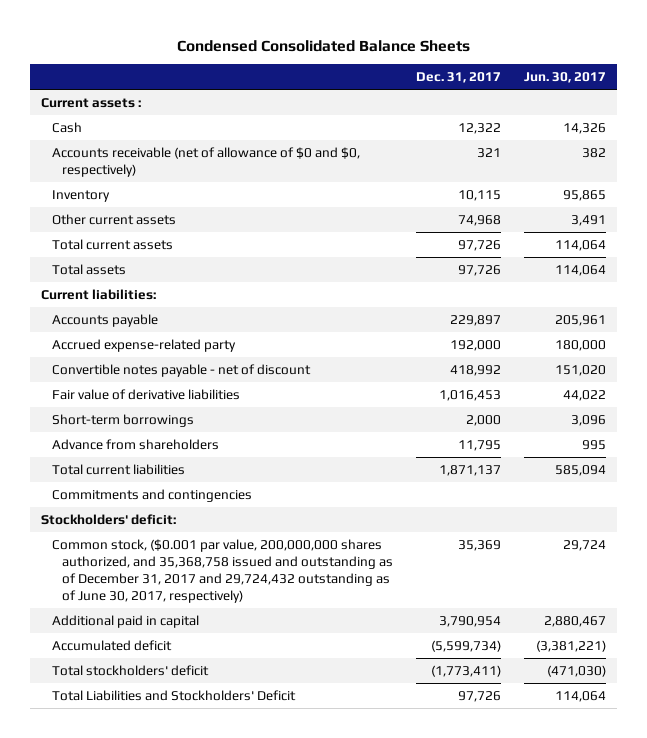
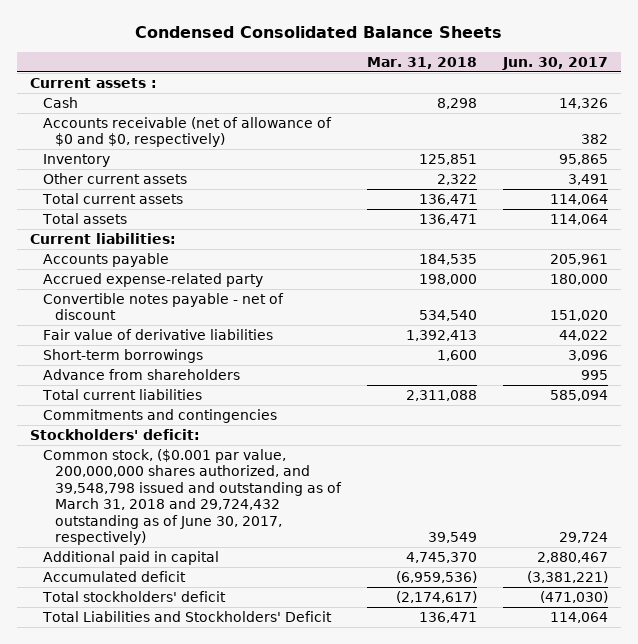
- | Dec. 31, 2017 | Jun. 30, 2017
+ | Mar. 31, 2018 | Jun. 30, 2017
- Common stock, ($0.001 par value, 200,000,000 shares authorized, and 35,368,758 issued and outstanding as of December 31, 2017 and 29,724,432 outstanding as of June 30, 2017, respectively) | 35,369 | 29,724
+ Common stock, ($0.001 par value, 200,000,000 shares authorized, and 39,548,798 issued and outstanding as of March 31, 2018 and 29,724,432 outstanding as of June 30, 2017, respectively) | 39,549 | 29,724

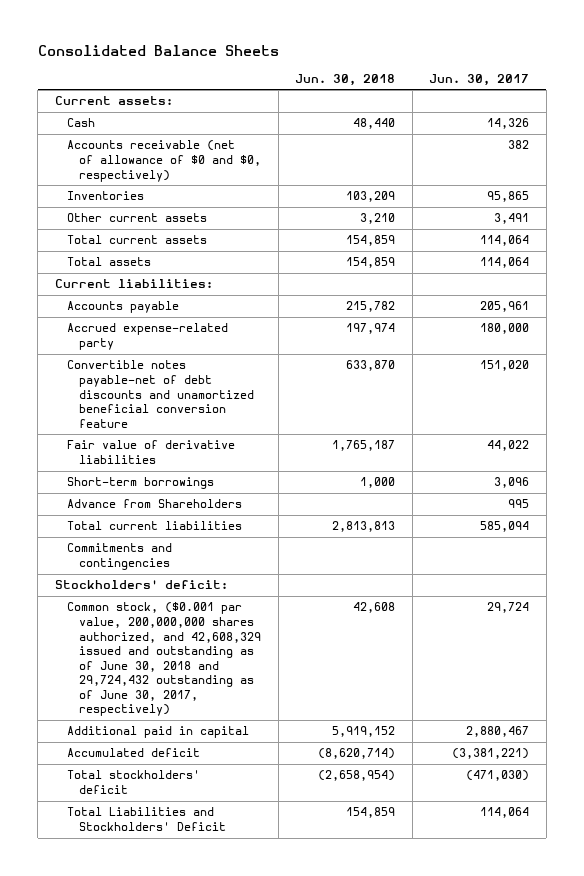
- Condensed Consolidated Balance Sheets
+ Consolidated Balance Sheets
- | Mar. 31, 2018 | Jun. 30, 2017
+ | Jun. 30, 2018 | Jun. 30, 2017
- Current assets :
+ Current assets:
- Inventory | 125,851 | 95,865
+ Inventories | 103,209 | 95,865
- Convertible notes payable - net of discount | 534,540 | 151,020
+ Convertible notes payable-net of debt discounts and unamortized beneficial conversion feature | 633,870 | 151,020
- Advance from shareholders | | 995
+ Advance from Shareholders | | 995
- Common stock, ($0.001 par value, 200,000,000 shares authorized, and 39,548,798 issued and outstanding as of March 31, 2018 and 29,724,432 outstanding as of June 30, 2017, respectively) | 39,549 | 29,724
+ Common stock, ($0.001 par value, 200,000,000 shares authorized, and 42,608,329 issued and outstanding as of June 30, 2018 and 29,724,432 outstanding as of June 30, 2017, respectively) | 42,608 | 29,724

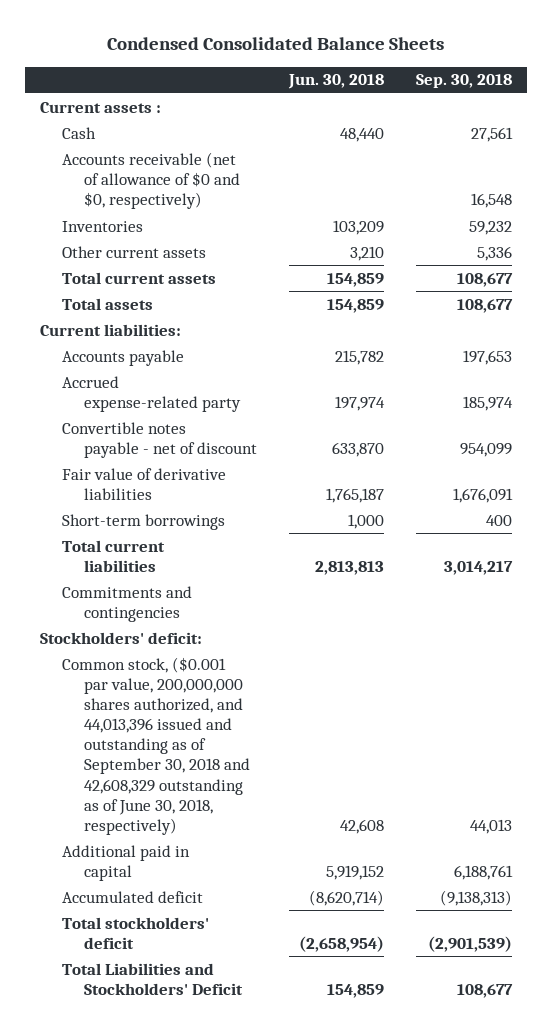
- Consolidated Balance Sheets
+ Condensed Consolidated Balance Sheets
- | Jun. 30, 2018 | Jun. 30, 2017
+ | Jun. 30, 2018 | Sep. 30, 2018
- Current assets:
+ Current assets :
- Convertible notes payable-net of debt discounts and unamortized beneficial conversion feature | 633,870 | 151,020
+ Convertible notes payable - net of discount | 633,870 | 954,099
- Advance from Shareholders | | 995
- Common stock, ($0.001 par value, 200,000,000 shares authorized, and 42,608,329 issued and outstanding as of June 30, 2018 and 29,724,432 outstanding as of June 30, 2017, respectively) | 42,608 | 29,724
+ Common stock, ($0.001 par value, 200,000,000 shares authorized, and 44,013,396 issued and outstanding as of September 30, 2018 and 42,608,329 outstanding as of June 30, 2018, respectively) | 42,608 | 44,013

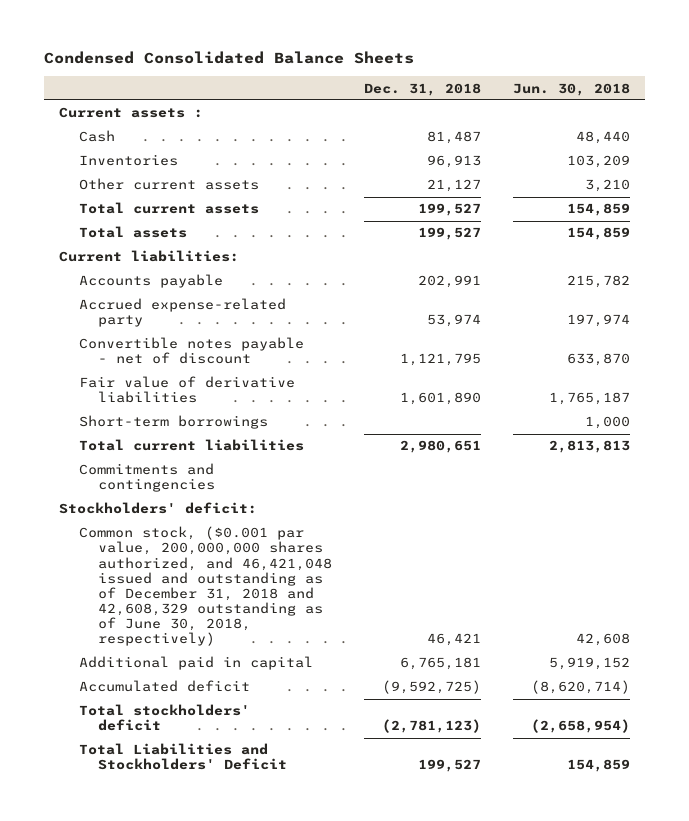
- | Jun. 30, 2018 | Sep. 30, 2018
+ | Dec. 31, 2018 | Jun. 30, 2018
- Accounts receivable (net of allowance of $0 and $0, respectively) | | 16,548
- Common stock, ($0.001 par value, 200,000,000 shares authorized, and 44,013,396 issued and outstanding as of September 30, 2018 and 42,608,329 outstanding as of June 30, 2018, respectively) | 42,608 | 44,013
+ Common stock, ($0.001 par value, 200,000,000 shares authorized, and 46,421,048 issued and outstanding as of December 31, 2018 and 42,608,329 outstanding as of June 30, 2018, respectively) | 46,421 | 42,608

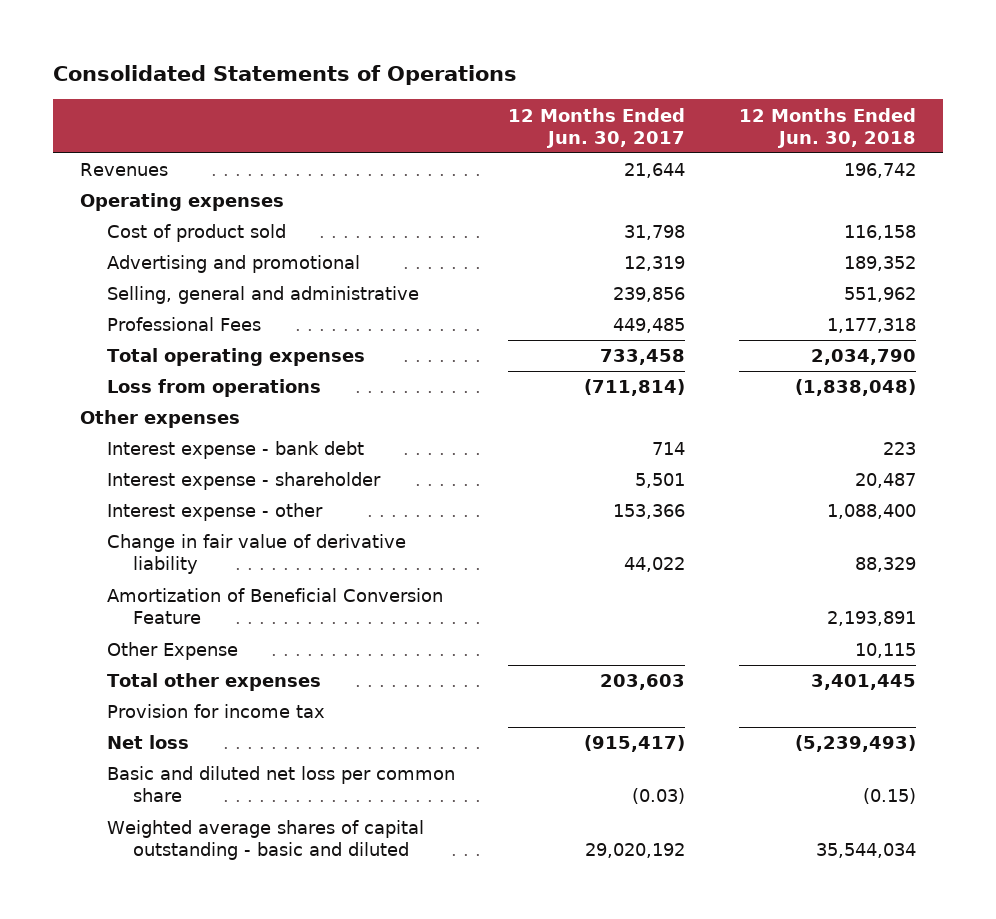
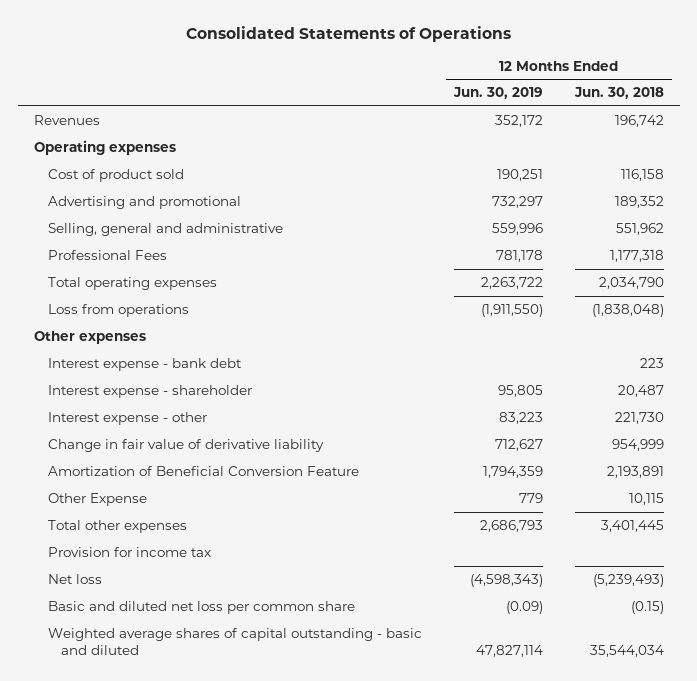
- | 12 Months Ended Jun. 30, 2017 | 12 Months Ended Jun. 30, 2018
+ | 12 Months Ended Jun. 30, 2019 | 12 Months Ended Jun. 30, 2018
- Interest expense - other | 153,366 | 1,088,400
- Change in fair value of derivative liability | 44,022 | 88,329
+ Interest expense - other | 83,223 | 221,730
+ Change in fair value of derivative liability | 712,627 | 954,999

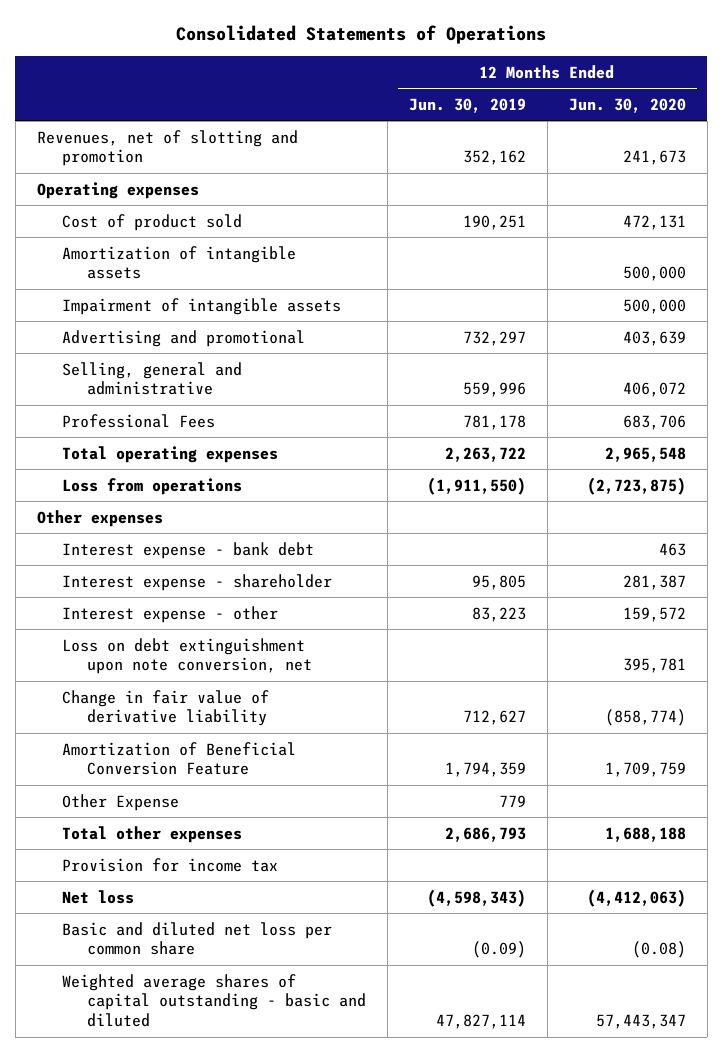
- | 12 Months Ended Jun. 30, 2019 | 12 Months Ended Jun. 30, 2018
+ | 12 Months Ended Jun. 30, 2019 | 12 Months Ended Jun. 30, 2020
- Revenues | 352,172 | 196,742
+ Revenues, net of slotting and promotion | 352,162 | 241,673
+ Amortization of intangible assets | | 500,000
+ Impairment of intangible assets | | 500,000
+ Loss on debt extinguishment upon note conversion, net | | 395,781

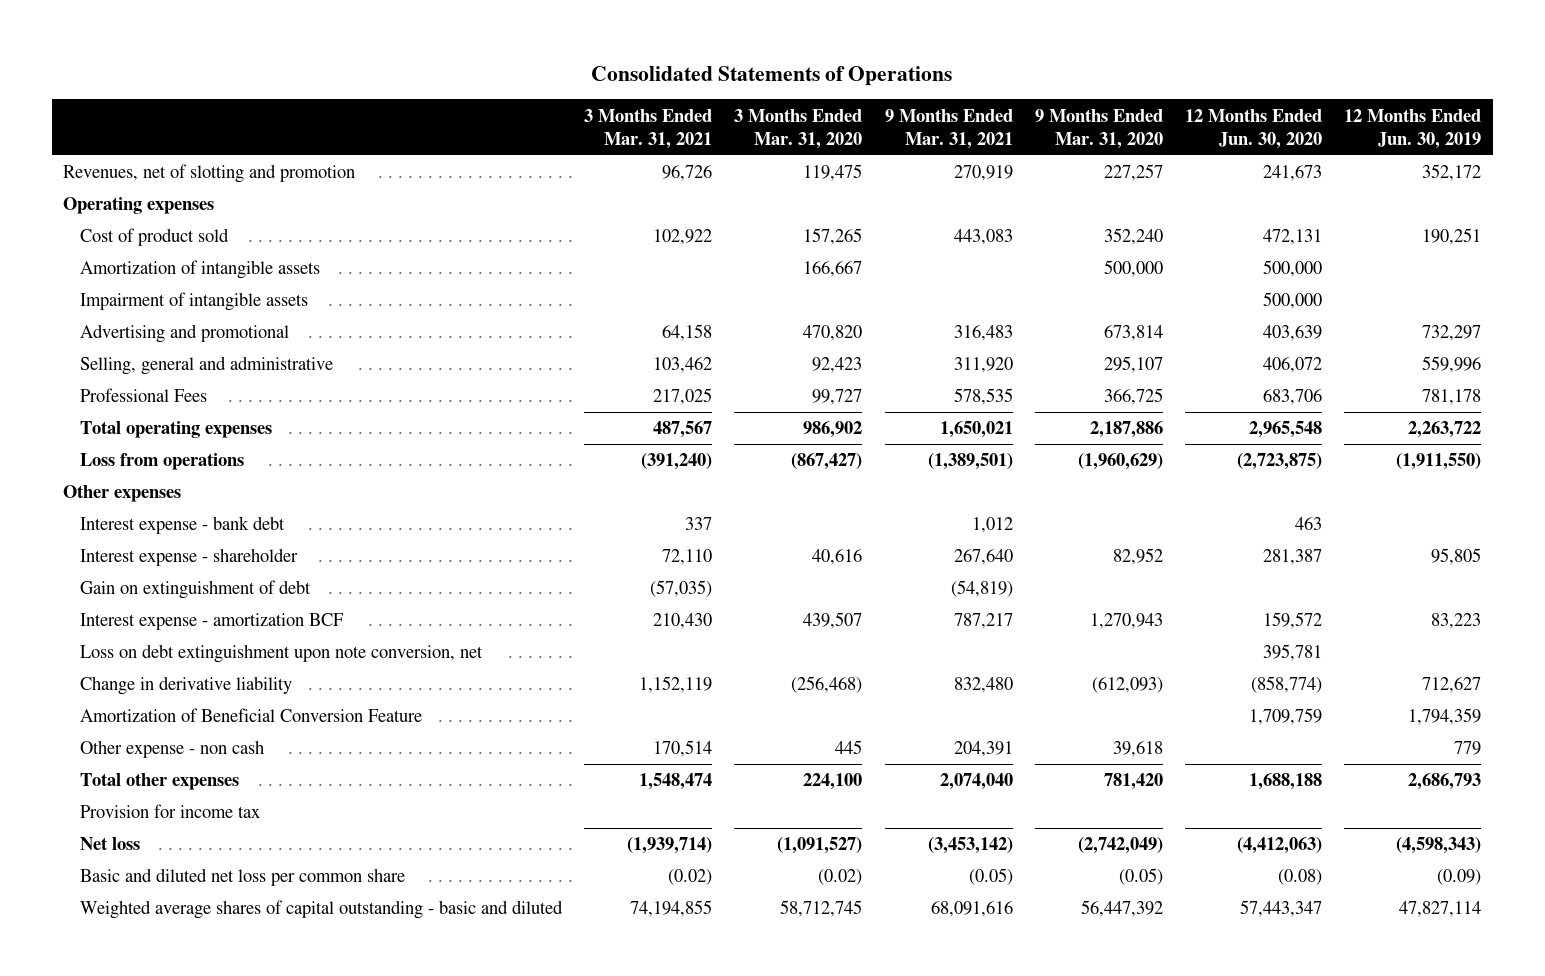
- | 12 Months Ended Jun. 30, 2019 | 12 Months Ended Jun. 30, 2020
+ | 3 Months Ended Mar. 31, 2021 | 3 Months Ended Mar. 31, 2020 | 9 Months Ended Mar. 31, 2021 | 9 Months Ended Mar. 31, 2020 | 12 Months Ended Jun. 30, 2020 | 12 Months Ended Jun. 30, 2019
- Revenues, net of slotting and promotion | 352,162 | 241,673
+ Revenues, net of slotting and promotion | 96,726 | 119,475 | 270,919 | 227,257 | 241,673 | 352,172
- Interest expense - other | 83,223 | 159,572
+ Gain on extinguishment of debt | (57,035) | | (54,819) | | |
+ Interest expense - amortization BCF | 210,430 | 439,507 | 787,217 | 1,270,943 | 159,572 | 83,223
- Change in fair value of derivative liability | 712,627 | (858,774)
+ Change in derivative liability | 1,152,119 | (256,468) | 832,480 | (612,093) | (858,774) | 712,627
- Other Expense | 779 |
+ Other expense - non cash | 170,514 | 445 | 204,391 | 39,618 | | 779

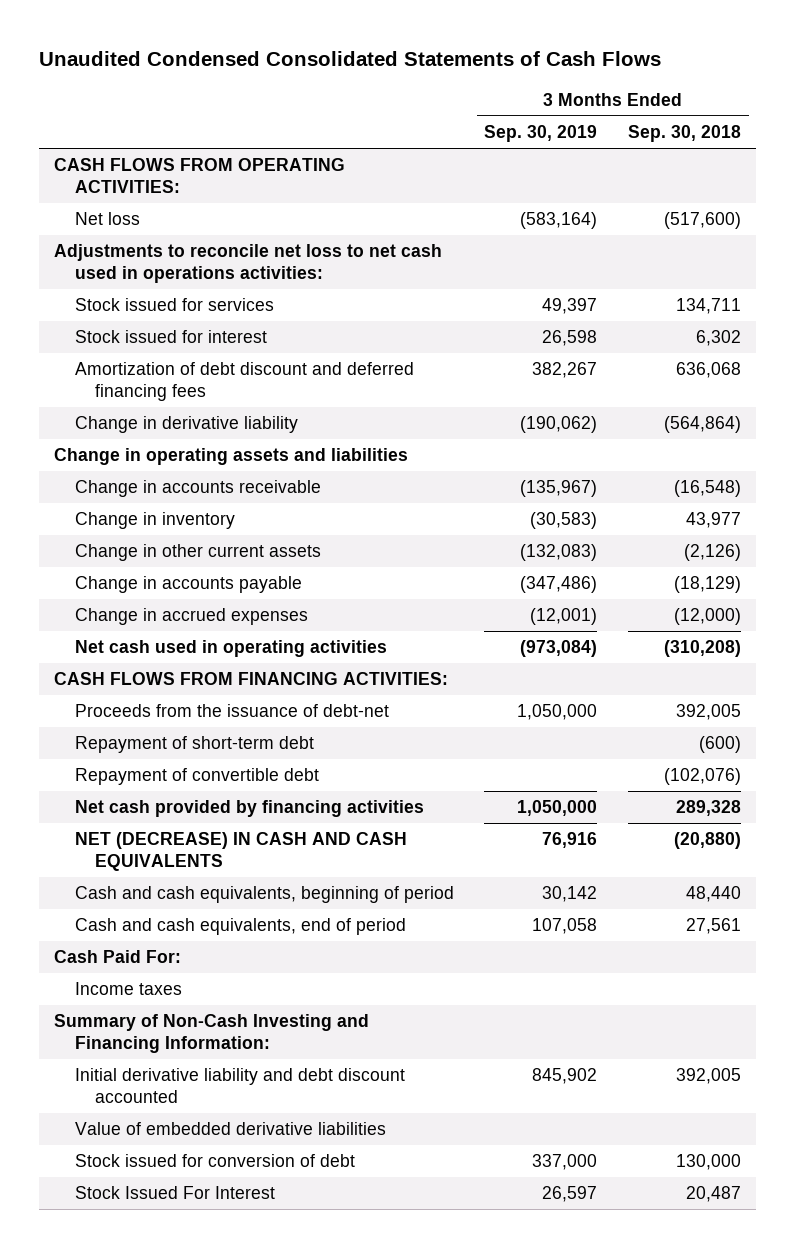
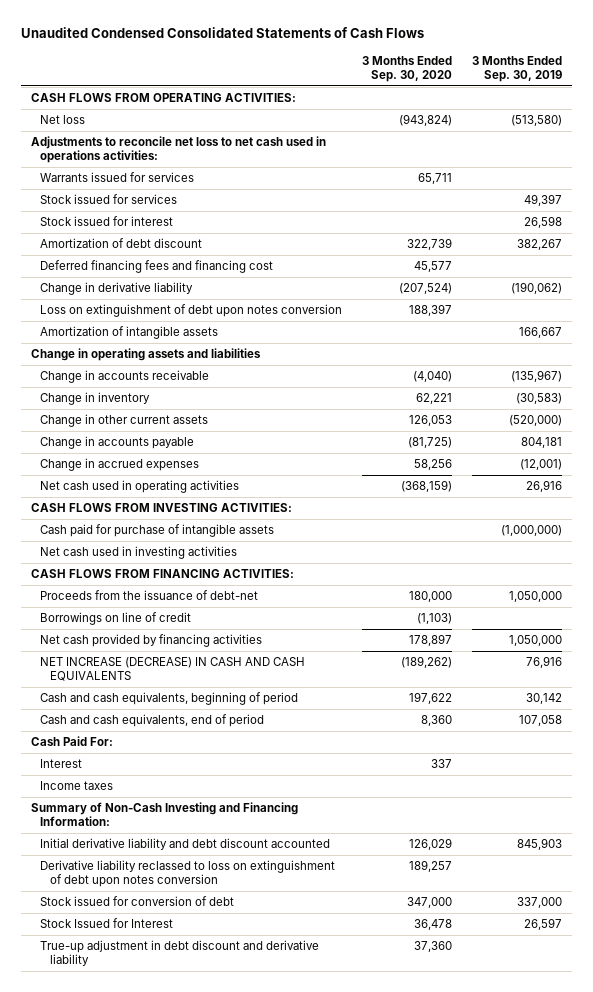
- | 3 Months Ended Sep. 30, 2019 | 3 Months Ended Sep. 30, 2018
+ | 3 Months Ended Sep. 30, 2020 | 3 Months Ended Sep. 30, 2019
- Net loss | (583,164) | (517,600)
+ Net loss | (943,824) | (513,580)
+ Warrants issued for services | 65,711 |
- Amortization of debt discount and deferred financing fees | 382,267 | 636,068
+ Amortization of debt discount | 322,739 | 382,267
+ Deferred financing fees and financing cost | 45,577 |
+ Loss on extinguishment of debt upon notes conversion | 188,397 |
+ Amortization of intangible assets | | 166,667
- Change in other current assets | (132,083) | (2,126)
- Change in accounts payable | (347,486) | (18,129)
+ Change in other current assets | 126,053 | (520,000)
+ Change in accounts payable | (81,725) | 804,181
- Net cash used in operating activities | (973,084) | (310,208)
+ Net cash used in operating activities | (368,159) | 26,916
+ CASH FLOWS FROM INVESTING ACTIVITIES:
+ Cash paid for purchase of intangible assets | | (1,000,000)
+ Net cash used in investing activities
- Repayment of short-term debt | | (600)
- Repayment of convertible debt | | (102,076)
+ Borrowings on line of credit | (1,103) |
- NET (DECREASE) IN CASH AND CASH EQUIVALENTS | 76,916 | (20,880)
+ NET INCREASE (DECREASE) IN CASH AND CASH EQUIVALENTS | (189,262) | 76,916
+ Interest | 337 |
- Initial derivative liability and debt discount accounted | 845,902 | 392,005
- Value of embedded derivative liabilities
+ Initial derivative liability and debt discount accounted | 126,029 | 845,903
+ Derivative liability reclassed to loss on extinguishment of debt upon notes conversion | 189,257 |
- Stock Issued For Interest | 26,597 | 20,487
+ Stock Issued for Interest | 36,478 | 26,597
+ True-up adjustment in debt discount and derivative liability | 37,360 |

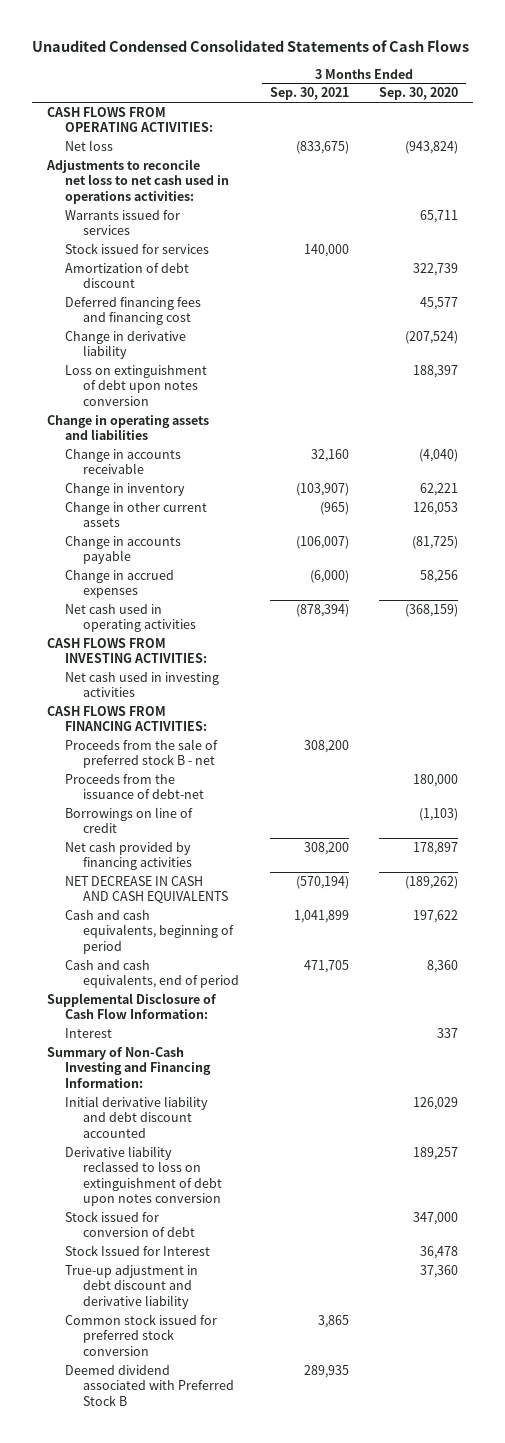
- | 3 Months Ended Sep. 30, 2020 | 3 Months Ended Sep. 30, 2019
+ | 3 Months Ended Sep. 30, 2021 | 3 Months Ended Sep. 30, 2020
- Stock issued for interest | | 26,598
- Amortization of intangible assets | | 166,667
- Cash paid for purchase of intangible assets | | (1,000,000)
+ Proceeds from the sale of preferred stock B - net | 308,200 |
- NET INCREASE (DECREASE) IN CASH AND CASH EQUIVALENTS | (189,262) | 76,916
+ NET DECREASE IN CASH AND CASH EQUIVALENTS | (570,194) | (189,262)
- Cash Paid For:
+ Supplemental Disclosure of Cash Flow Information:
- Income taxes
+ Common stock issued for preferred stock conversion | 3,865 |
+ Deemed dividend associated with Preferred Stock B | 289,935 |

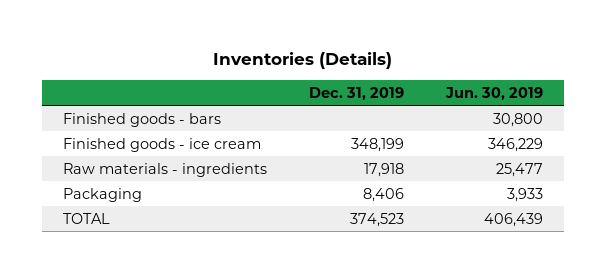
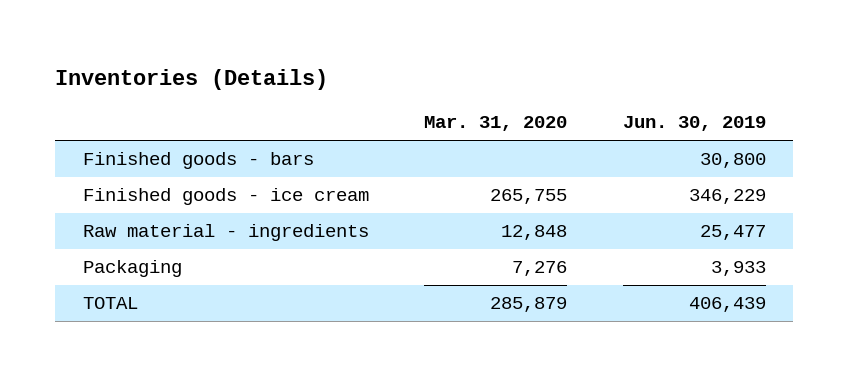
- | Dec. 31, 2019 | Jun. 30, 2019
+ | Mar. 31, 2020 | Jun. 30, 2019
- Raw materials - ingredients | 17,918 | 25,477
+ Raw material - ingredients | 12,848 | 25,477

